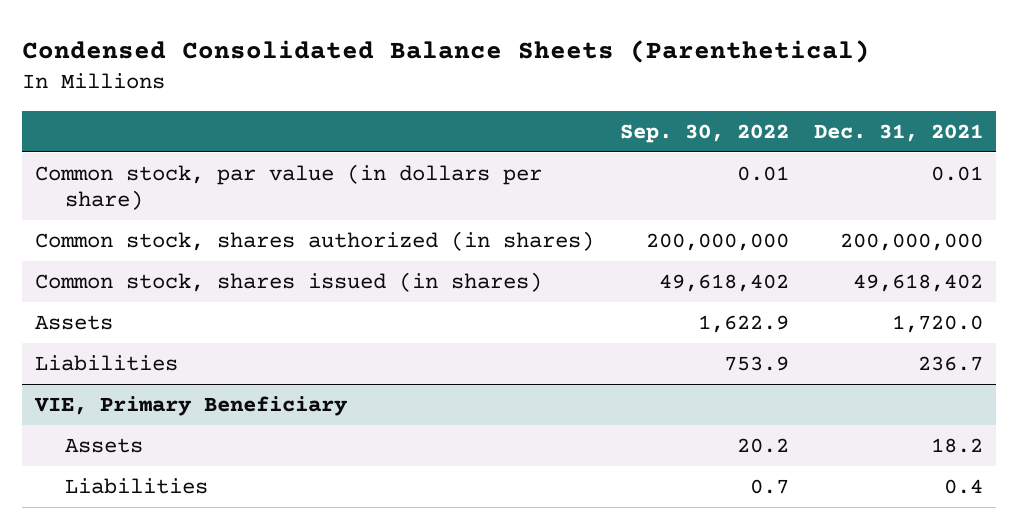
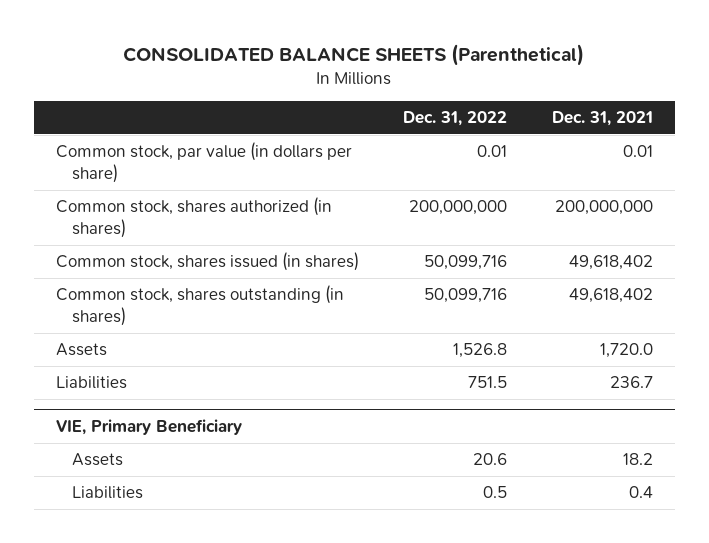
- Condensed Consolidated Balance Sheets (Parenthetical)
+ CONSOLIDATED BALANCE SHEETS (Parenthetical)
- | Sep. 30, 2022 | Dec. 31, 2021
+ | Dec. 31, 2022 | Dec. 31, 2021
+ Common stock, shares outstanding (in shares) | 50,099,716 | 49,618,402

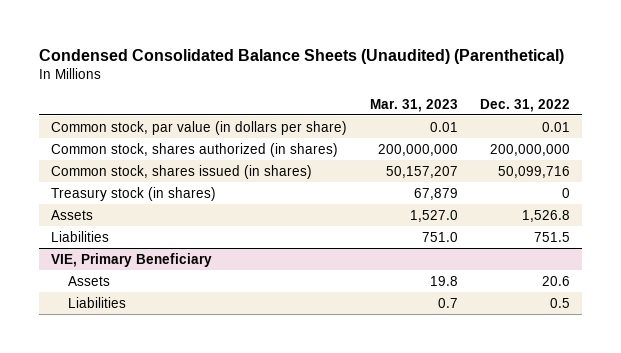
- CONSOLIDATED BALANCE SHEETS (Parenthetical)
+ Condensed Consolidated Balance Sheets (Unaudited) (Parenthetical)
- | Dec. 31, 2022 | Dec. 31, 2021
+ | Mar. 31, 2023 | Dec. 31, 2022
- Common stock, shares outstanding (in shares) | 50,099,716 | 49,618,402
+ Treasury stock (in shares) | 67,879 | 0

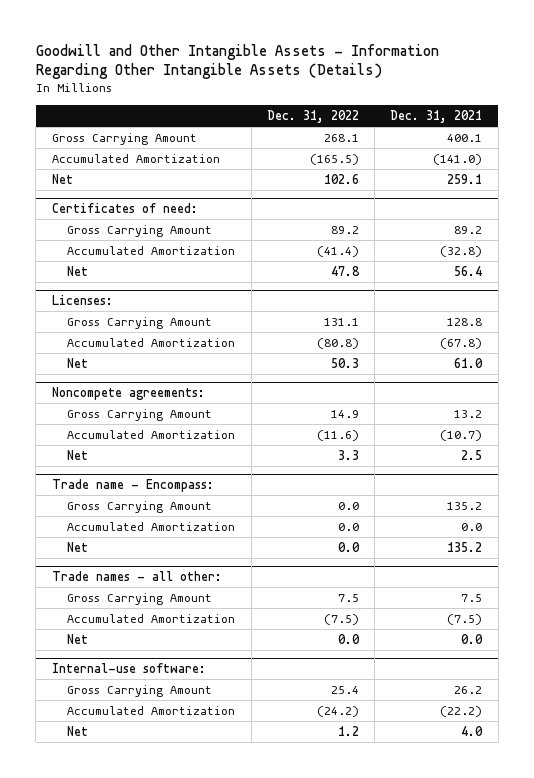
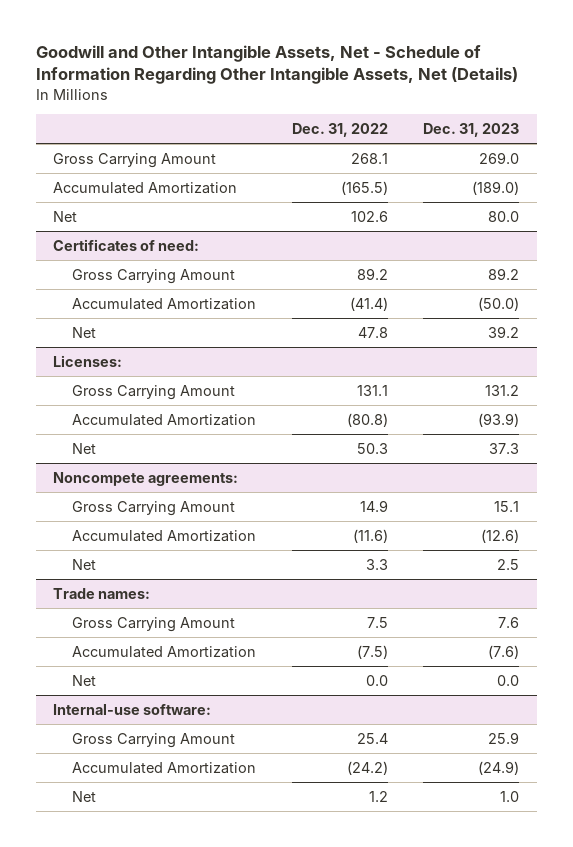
- Goodwill and Other Intangible Assets - Information Regarding Other Intangible Assets (Details)
+ Goodwill and Other Intangible Assets, Net - Schedule of Information Regarding Other Intangible Assets, Net (Details)
- | Dec. 31, 2022 | Dec. 31, 2021
+ | Dec. 31, 2022 | Dec. 31, 2023
- Trade name - Encompass:
- Gross Carrying Amount | 0.0 | 135.2
- Accumulated Amortization | 0.0 | 0.0
- Net | 0.0 | 135.2
- Trade names - all other:
+ Trade names:

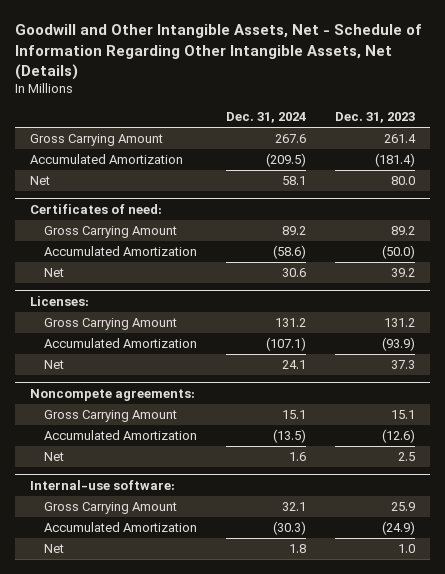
- | Dec. 31, 2022 | Dec. 31, 2023
+ | Dec. 31, 2024 | Dec. 31, 2023
- Gross Carrying Amount | 268.1 | 269.0
- Accumulated Amortization | (165.5) | (189.0)
+ Gross Carrying Amount | 267.6 | 261.4
+ Accumulated Amortization | (209.5) | (181.4)
- Trade names:
- Gross Carrying Amount | 7.5 | 7.6
- Accumulated Amortization | (7.5) | (7.6)
- Net | 0.0 | 0.0

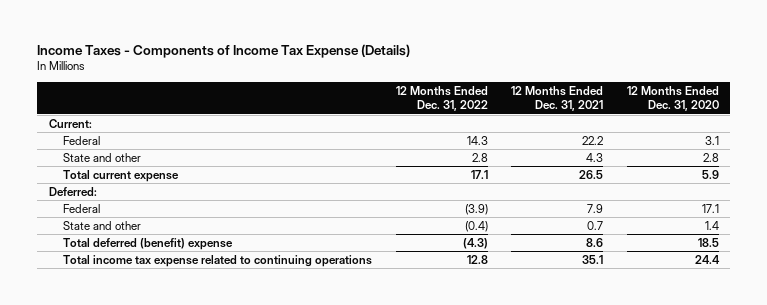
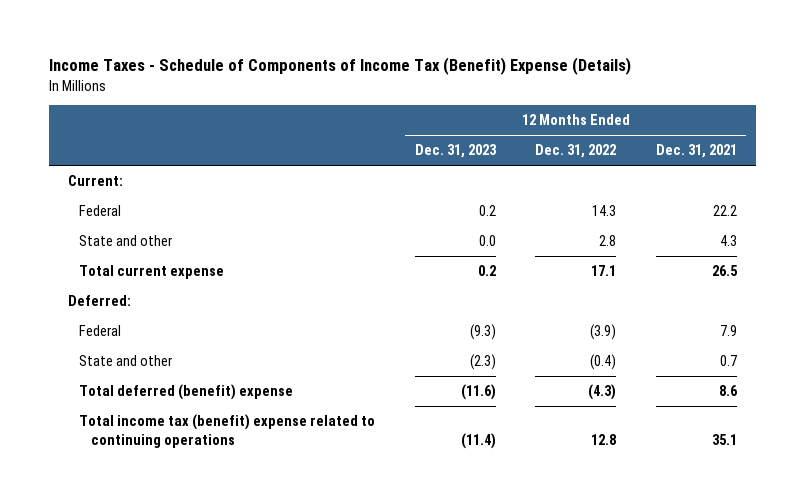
- Income Taxes - Components of Income Tax Expense (Details)
+ Income Taxes - Schedule of Components of Income Tax (Benefit) Expense (Details)
- | 12 Months Ended Dec. 31, 2022 | 12 Months Ended Dec. 31, 2021 | 12 Months Ended Dec. 31, 2020
+ | 12 Months Ended Dec. 31, 2023 | 12 Months Ended Dec. 31, 2022 | 12 Months Ended Dec. 31, 2021
- Total income tax expense related to continuing operations | 12.8 | 35.1 | 24.4
+ Total income tax (benefit) expense related to continuing operations | (11.4) | 12.8 | 35.1

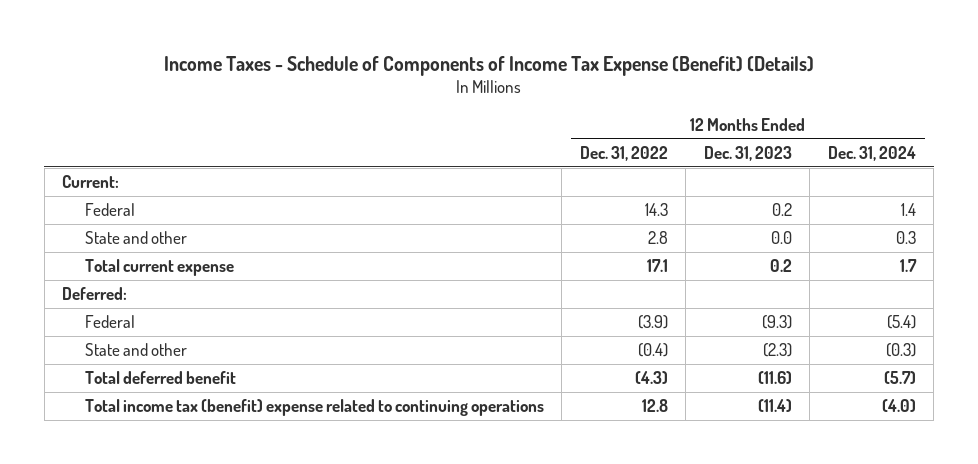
- Income Taxes - Schedule of Components of Income Tax (Benefit) Expense (Details)
+ Income Taxes - Schedule of Components of Income Tax Expense (Benefit) (Details)
- | 12 Months Ended Dec. 31, 2023 | 12 Months Ended Dec. 31, 2022 | 12 Months Ended Dec. 31, 2021
+ | 12 Months Ended Dec. 31, 2022 | 12 Months Ended Dec. 31, 2023 | 12 Months Ended Dec. 31, 2024
- Total deferred (benefit) expense | (11.6) | (4.3) | 8.6
+ Total deferred benefit | (4.3) | (11.6) | (5.7)

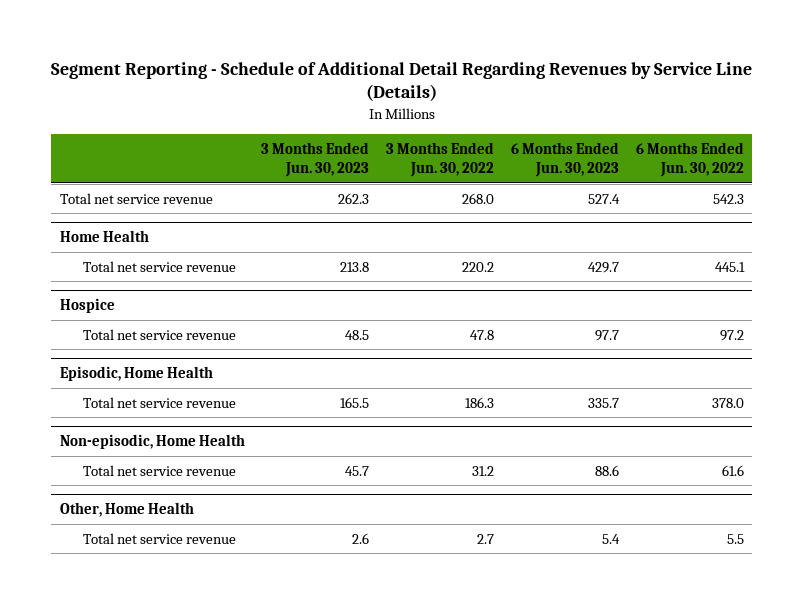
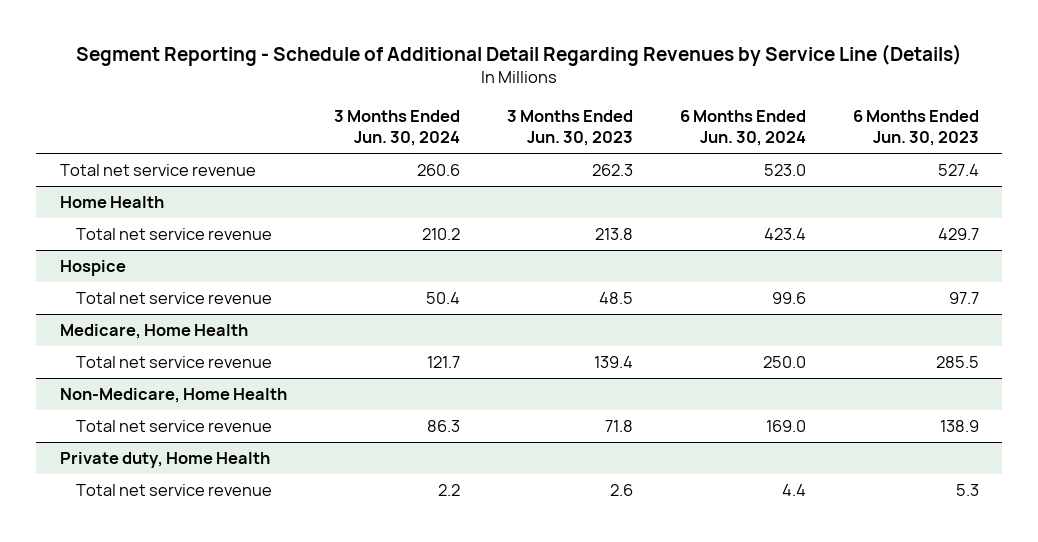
- | 3 Months Ended Jun. 30, 2023 | 3 Months Ended Jun. 30, 2022 | 6 Months Ended Jun. 30, 2023 | 6 Months Ended Jun. 30, 2022
+ | 3 Months Ended Jun. 30, 2024 | 3 Months Ended Jun. 30, 2023 | 6 Months Ended Jun. 30, 2024 | 6 Months Ended Jun. 30, 2023
- Episodic, Home Health
- Total net service revenue | 165.5 | 186.3 | 335.7 | 378.0
- Non-episodic, Home Health
- Total net service revenue | 45.7 | 31.2 | 88.6 | 61.6
- Other, Home Health
- Total net service revenue | 2.6 | 2.7 | 5.4 | 5.5
+ Medicare, Home Health
+ Total net service revenue | 121.7 | 139.4 | 250.0 | 285.5
+ Non-Medicare, Home Health
+ Total net service revenue | 86.3 | 71.8 | 169.0 | 138.9
+ Private duty, Home Health
+ Total net service revenue | 2.2 | 2.6 | 4.4 | 5.3

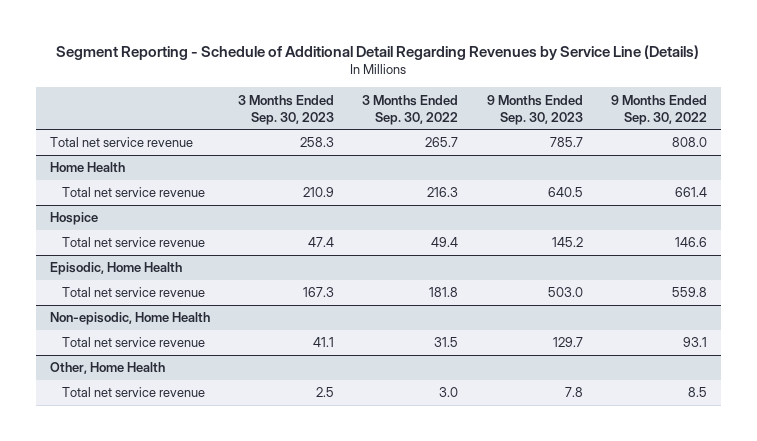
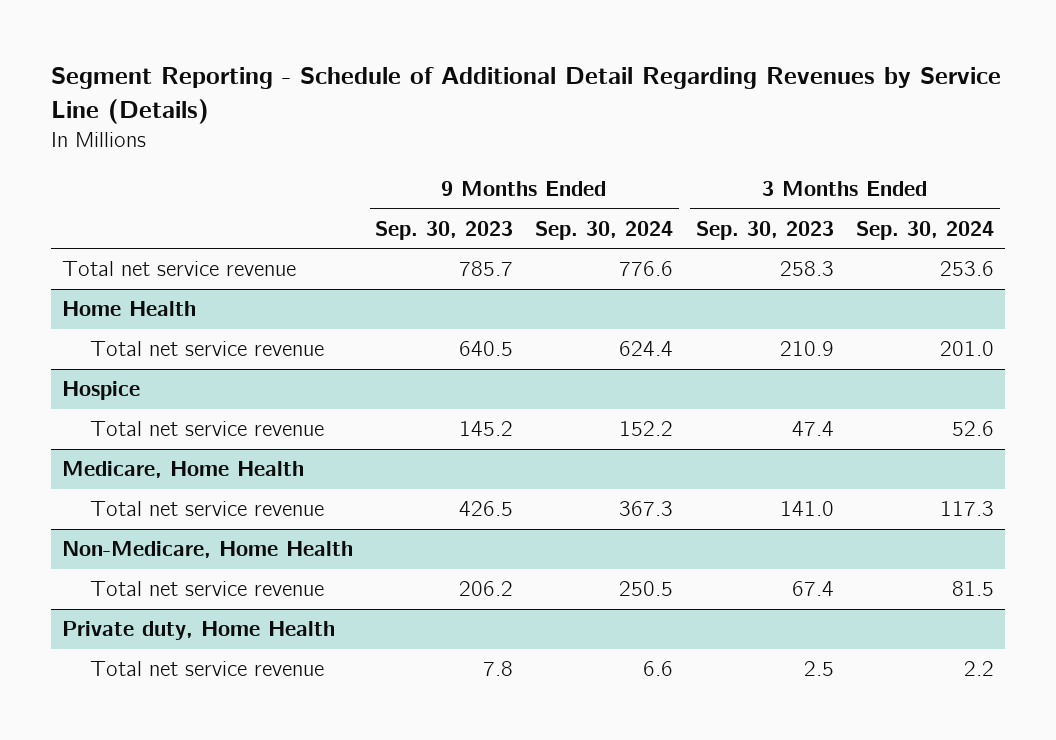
- | 3 Months Ended Sep. 30, 2023 | 3 Months Ended Sep. 30, 2022 | 9 Months Ended Sep. 30, 2023 | 9 Months Ended Sep. 30, 2022
+ | 9 Months Ended Sep. 30, 2023 | 9 Months Ended Sep. 30, 2024 | 3 Months Ended Sep. 30, 2023 | 3 Months Ended Sep. 30, 2024
- Episodic, Home Health
- Total net service revenue | 167.3 | 181.8 | 503.0 | 559.8
- Non-episodic, Home Health
- Total net service revenue | 41.1 | 31.5 | 129.7 | 93.1
- Other, Home Health
+ Medicare, Home Health
+ Total net service revenue | 426.5 | 367.3 | 141.0 | 117.3
+ Non-Medicare, Home Health
+ Total net service revenue | 206.2 | 250.5 | 67.4 | 81.5
+ Private duty, Home Health

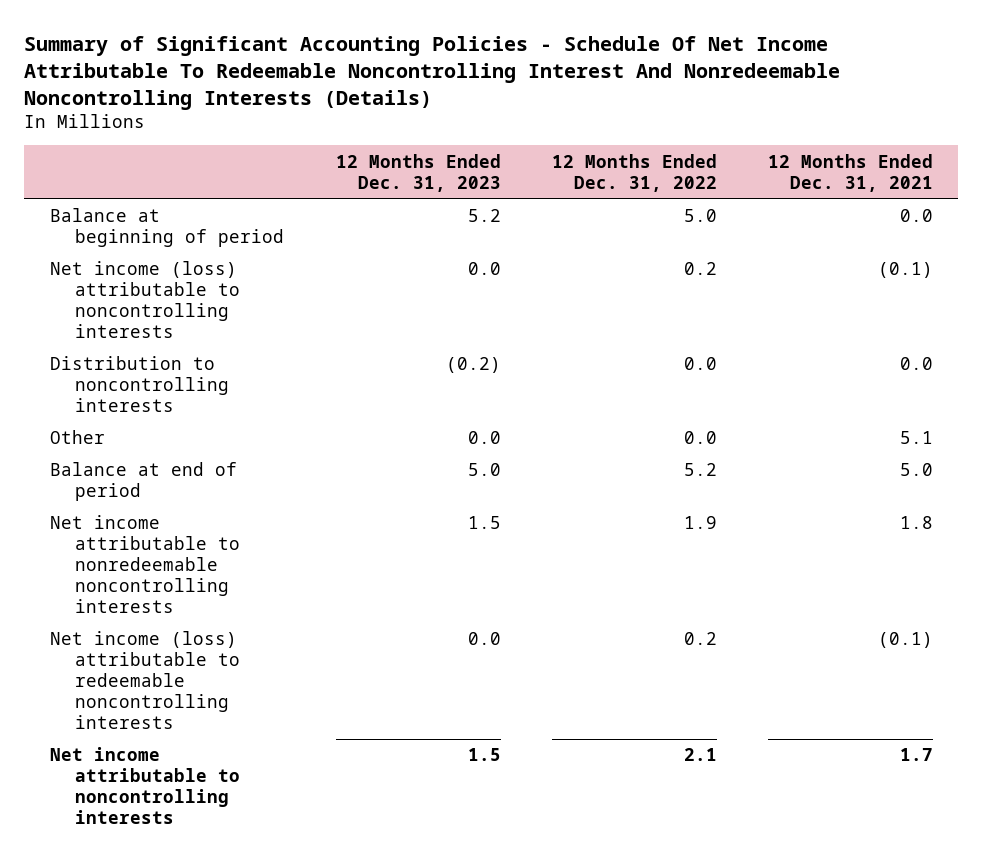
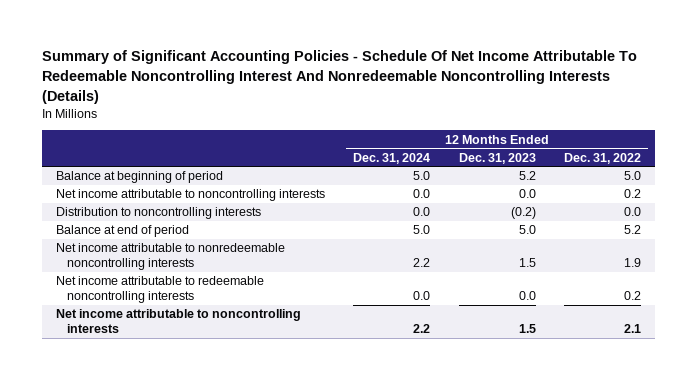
- | 12 Months Ended Dec. 31, 2023 | 12 Months Ended Dec. 31, 2022 | 12 Months Ended Dec. 31, 2021
+ | 12 Months Ended Dec. 31, 2024 | 12 Months Ended Dec. 31, 2023 | 12 Months Ended Dec. 31, 2022
- Net income (loss) attributable to noncontrolling interests | 0.0 | 0.2 | (0.1)
+ Net income attributable to noncontrolling interests | 0.0 | 0.0 | 0.2
- Other | 0.0 | 0.0 | 5.1
- Net income (loss) attributable to redeemable noncontrolling interests | 0.0 | 0.2 | (0.1)
+ Net income attributable to redeemable noncontrolling interests | 0.0 | 0.0 | 0.2

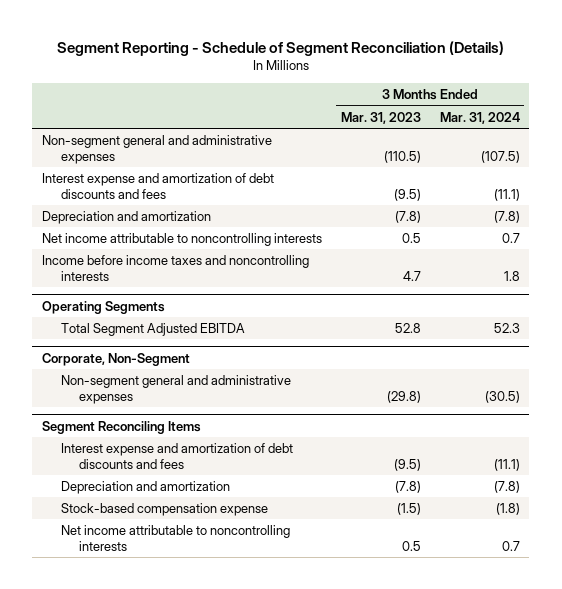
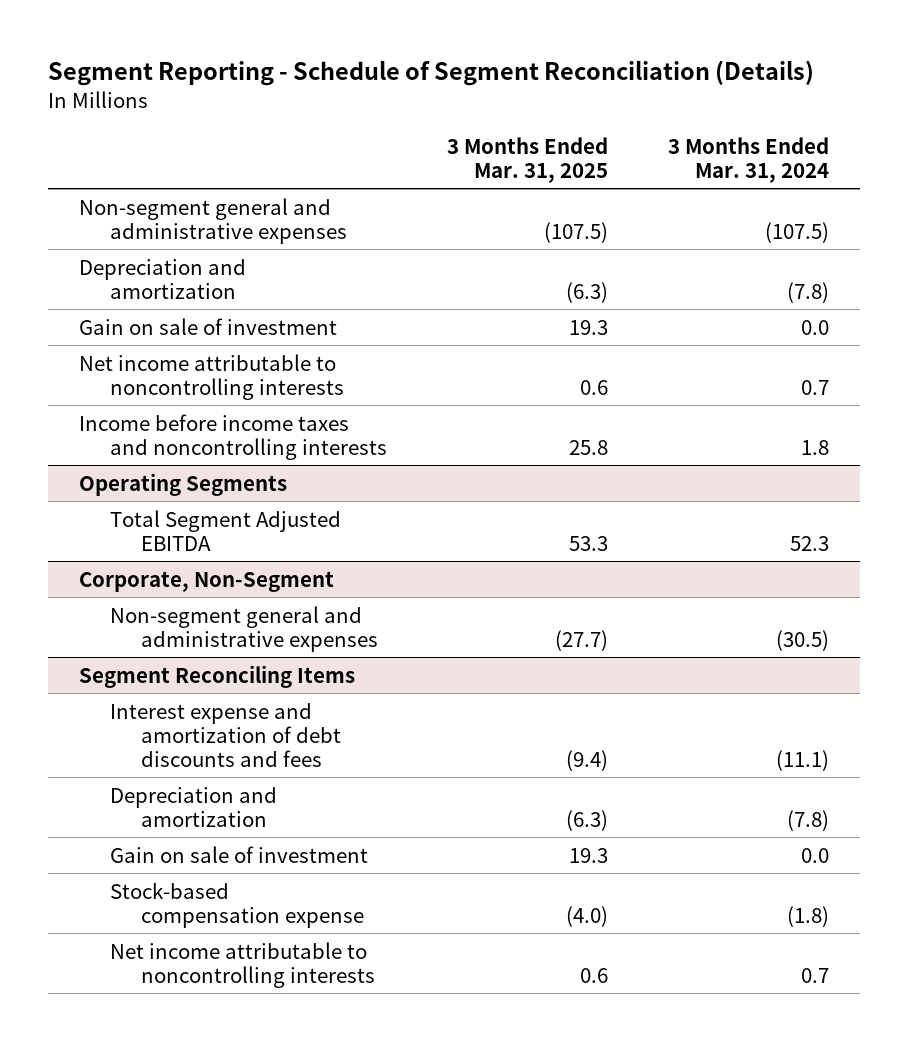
- | 3 Months Ended Mar. 31, 2023 | 3 Months Ended Mar. 31, 2024
+ | 3 Months Ended Mar. 31, 2025 | 3 Months Ended Mar. 31, 2024
- Interest expense and amortization of debt discounts and fees | (9.5) | (11.1)
+ Gain on sale of investment | 19.3 | 0.0
@ Segment Reconciling Items
+ Gain on sale of investment | 19.3 | 0.0

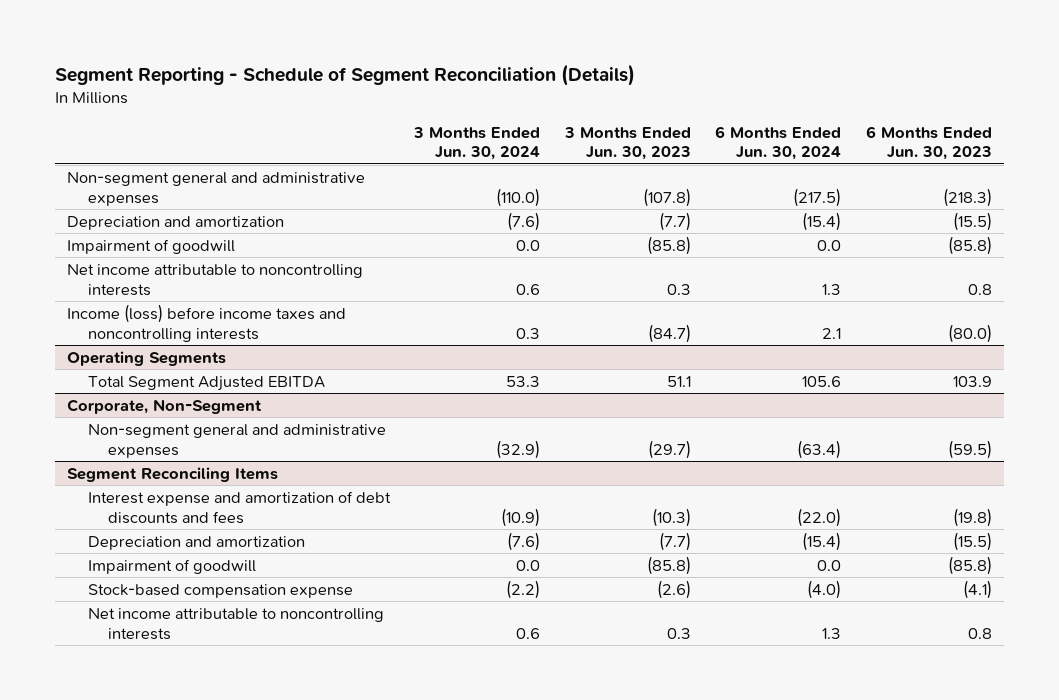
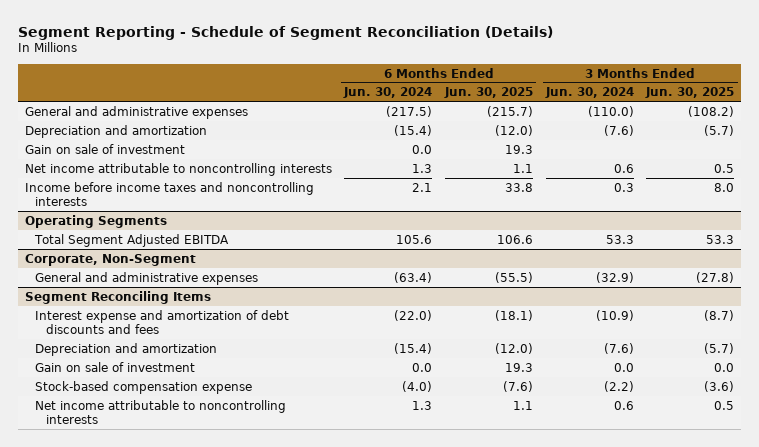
- | 3 Months Ended Jun. 30, 2024 | 3 Months Ended Jun. 30, 2023 | 6 Months Ended Jun. 30, 2024 | 6 Months Ended Jun. 30, 2023
+ | 6 Months Ended Jun. 30, 2024 | 6 Months Ended Jun. 30, 2025 | 3 Months Ended Jun. 30, 2024 | 3 Months Ended Jun. 30, 2025
- Non-segment general and administrative expenses | (110.0) | (107.8) | (217.5) | (218.3)
+ General and administrative expenses | (217.5) | (215.7) | (110.0) | (108.2)
- Impairment of goodwill | 0.0 | (85.8) | 0.0 | (85.8)
+ Gain on sale of investment | 0.0 | 19.3 | |
- Income (loss) before income taxes and noncontrolling interests | 0.3 | (84.7) | 2.1 | (80.0)
+ Income before income taxes and noncontrolling interests | 2.1 | 33.8 | 0.3 | 8.0
@ Corporate, Non-Segment
- Non-segment general and administrative expenses | (32.9) | (29.7) | (63.4) | (59.5)
+ General and administrative expenses | (63.4) | (55.5) | (32.9) | (27.8)
@ Segment Reconciling Items
- Impairment of goodwill | 0.0 | (85.8) | 0.0 | (85.8)
+ Gain on sale of investment | 0.0 | 19.3 | 0.0 | 0.0

